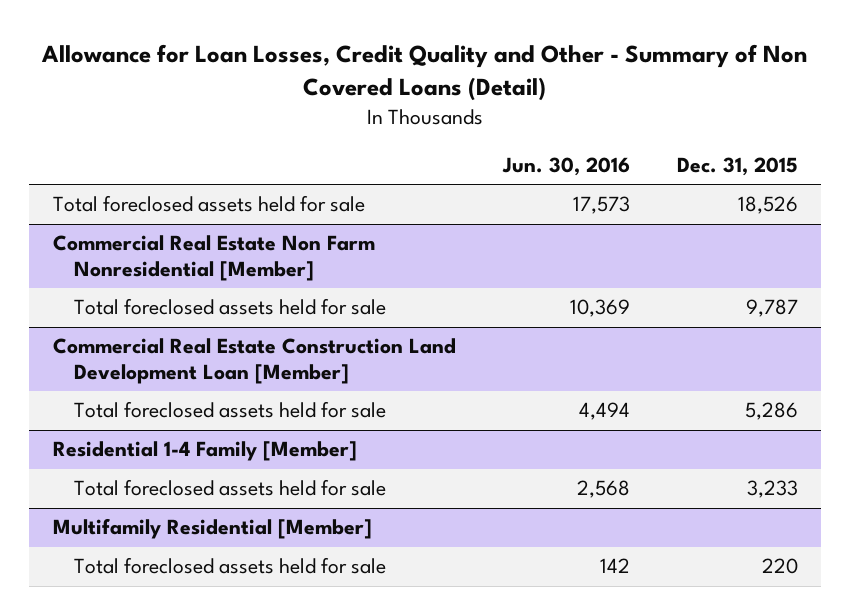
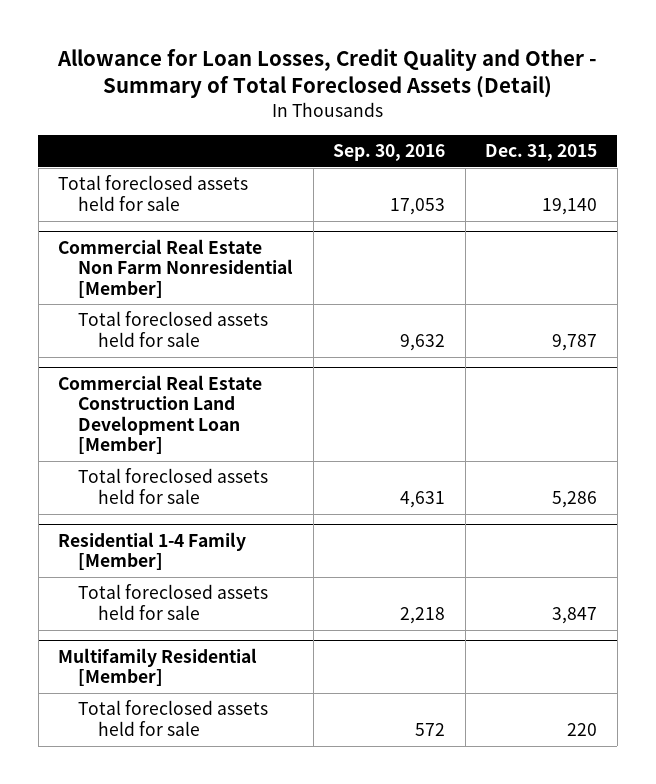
- Allowance for Loan Losses, Credit Quality and Other - Summary of Non Covered Loans (Detail)
+ Allowance for Loan Losses, Credit Quality and Other - Summary of Total Foreclosed Assets (Detail)
- | Jun. 30, 2016 | Dec. 31, 2015
+ | Sep. 30, 2016 | Dec. 31, 2015
- Total foreclosed assets held for sale | 17,573 | 18,526
+ Total foreclosed assets held for sale | 17,053 | 19,140
@ Residential 1-4 Family [Member]
- Total foreclosed assets held for sale | 2,568 | 3,233
+ Total foreclosed assets held for sale | 2,218 | 3,847

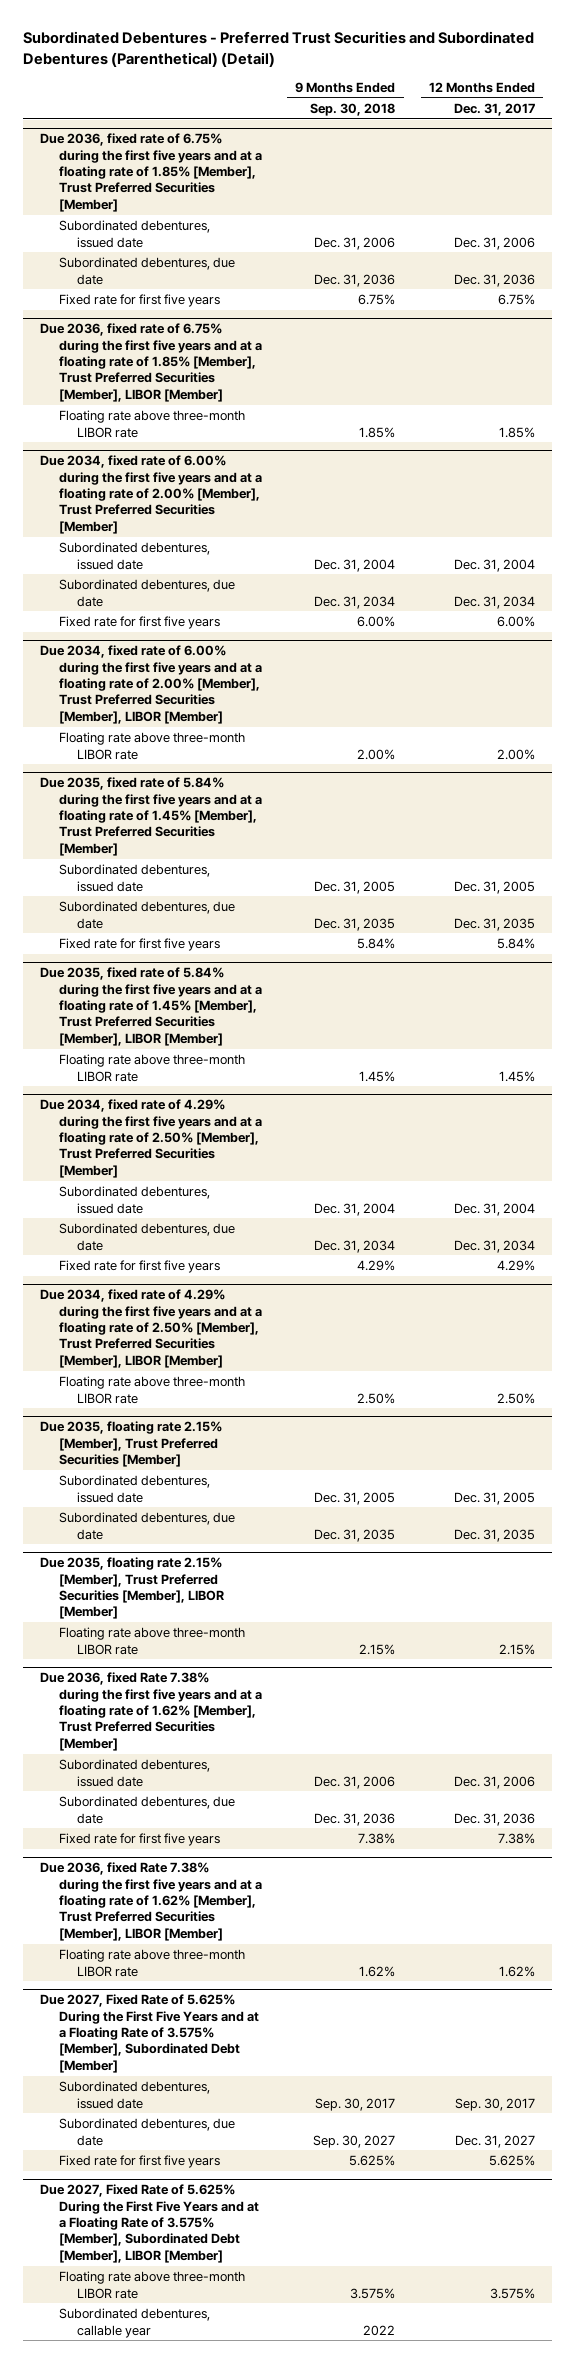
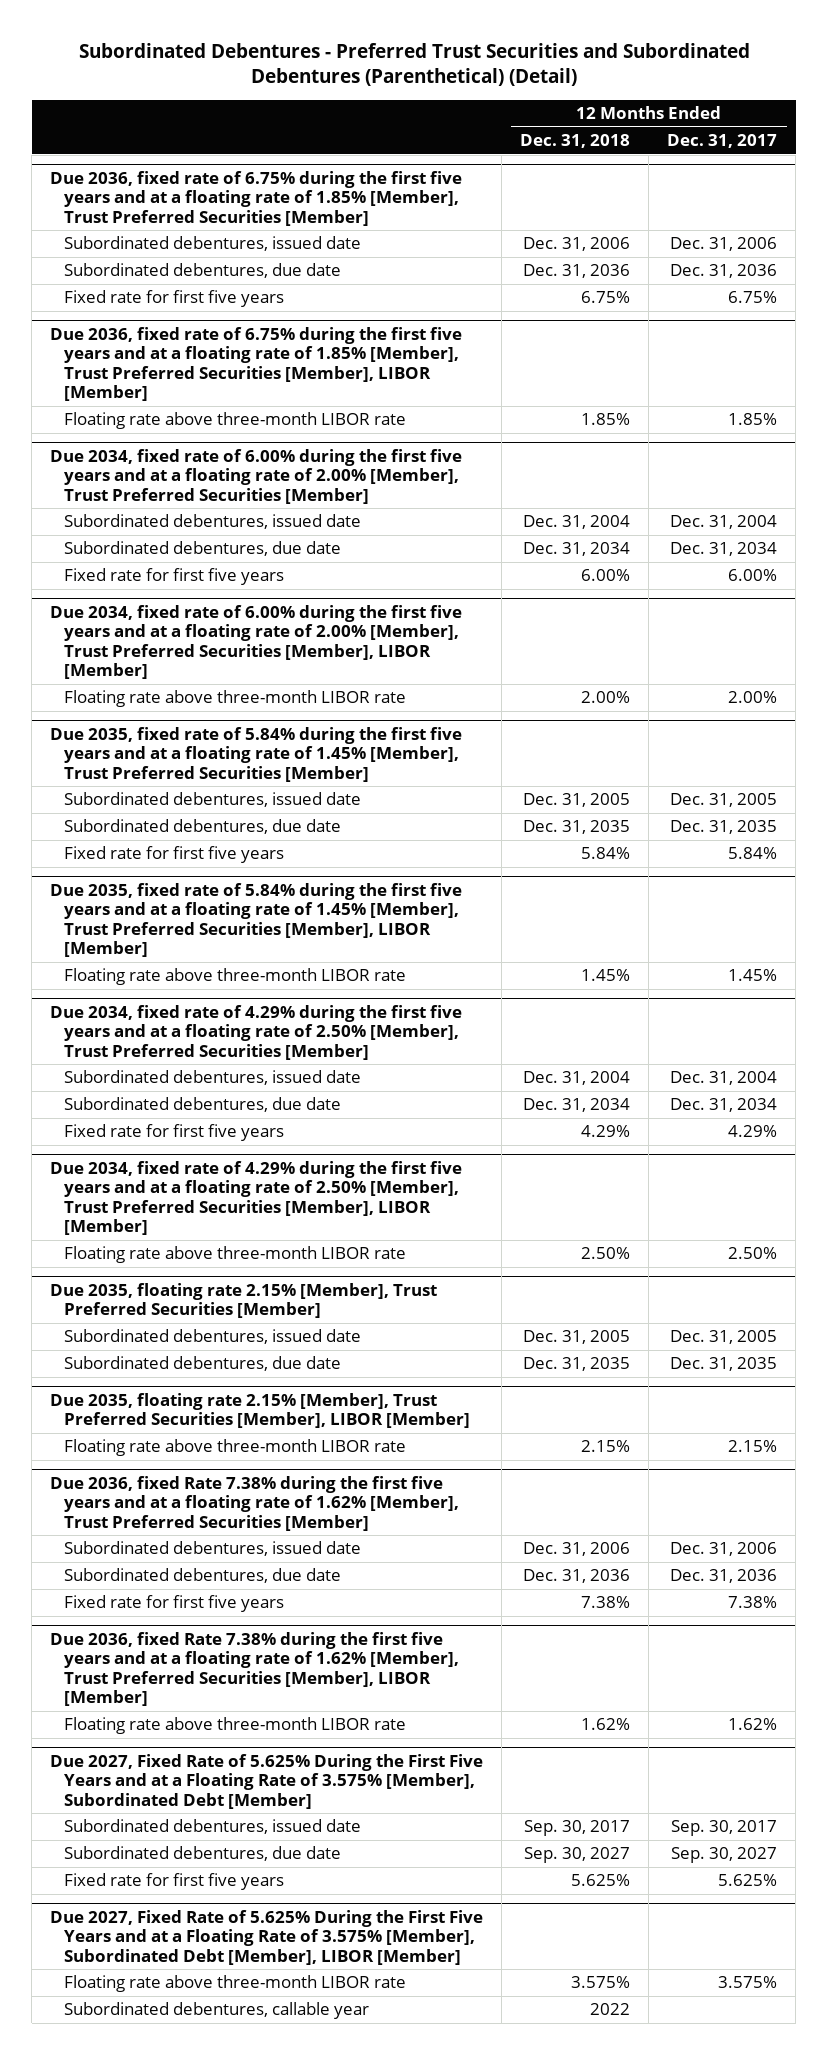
- | 9 Months Ended Sep. 30, 2018 | 12 Months Ended Dec. 31, 2017
+ | 12 Months Ended Dec. 31, 2018 | 12 Months Ended Dec. 31, 2017
@ Due 2027, Fixed Rate of 5.625% During the First Five Years and at a Floating Rate of 3.575% [Member], Subordinated Debt [Member]
- Subordinated debentures, due date | Sep. 30, 2027 | Dec. 31, 2027
+ Subordinated debentures, due date | Sep. 30, 2027 | Sep. 30, 2027

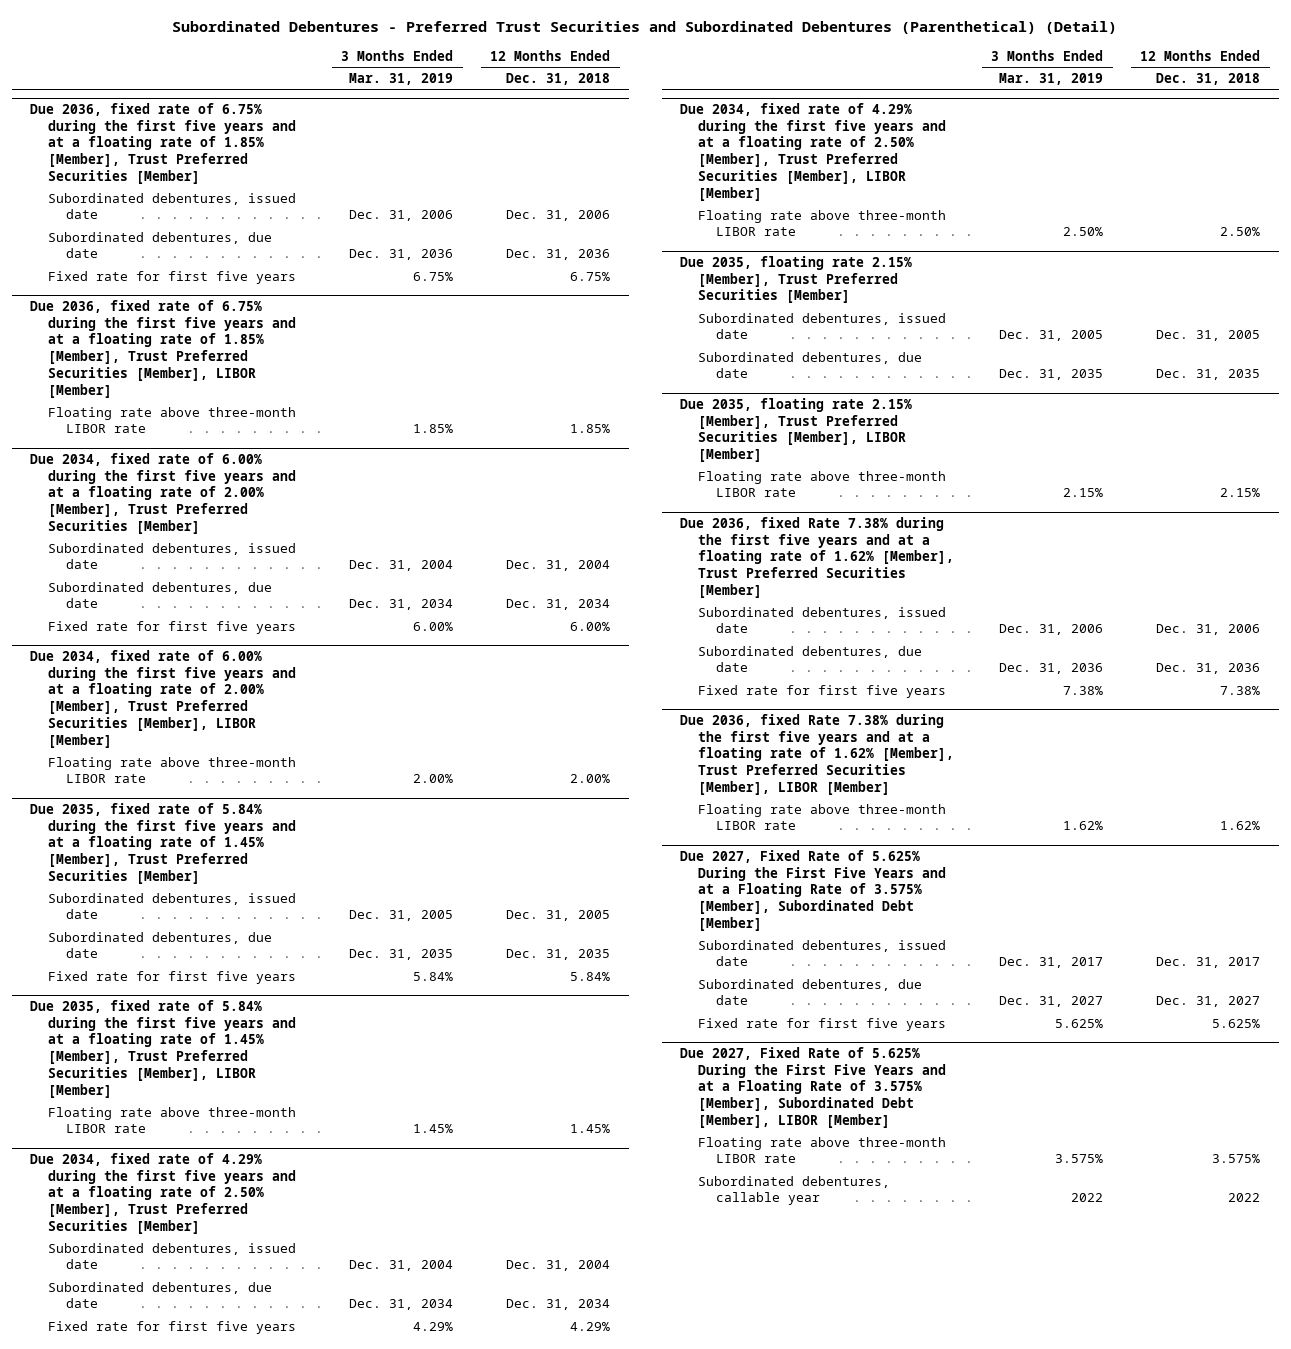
- | 12 Months Ended Dec. 31, 2018 | 12 Months Ended Dec. 31, 2017
+ | 3 Months Ended Mar. 31, 2019 | 12 Months Ended Dec. 31, 2018
@ Due 2027, Fixed Rate of 5.625% During the First Five Years and at a Floating Rate of 3.575% [Member], Subordinated Debt [Member]
- Subordinated debentures, issued date | Sep. 30, 2017 | Sep. 30, 2017
- Subordinated debentures, due date | Sep. 30, 2027 | Sep. 30, 2027
+ Subordinated debentures, issued date | Dec. 31, 2017 | Dec. 31, 2017
+ Subordinated debentures, due date | Dec. 31, 2027 | Dec. 31, 2027

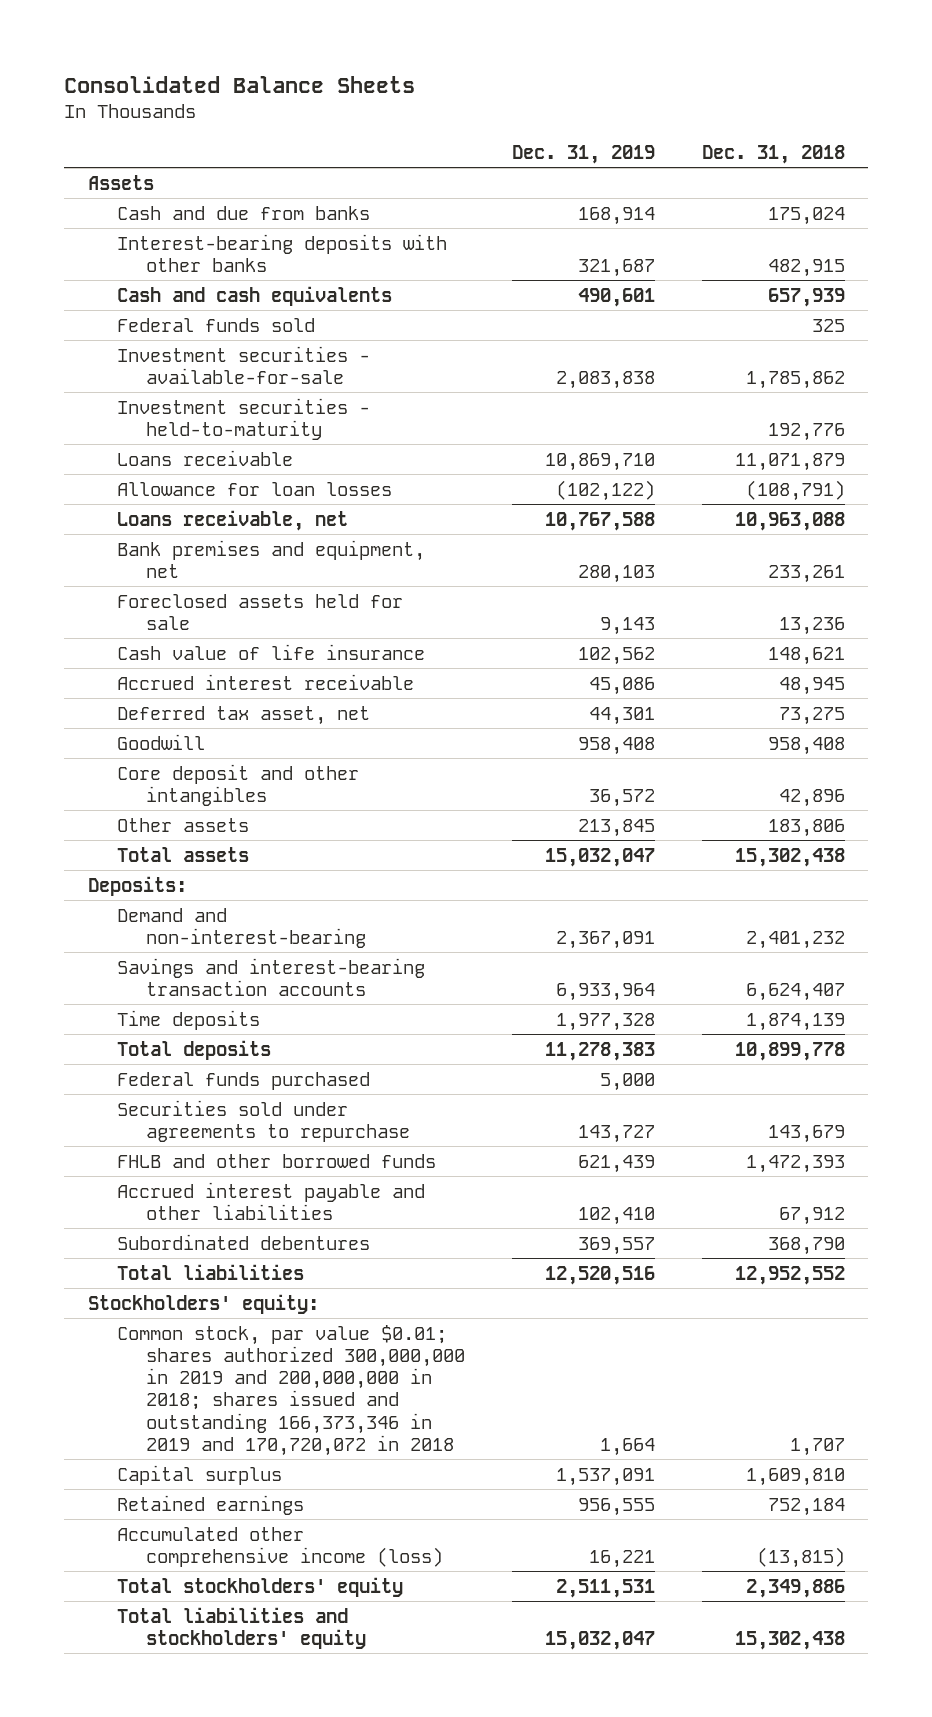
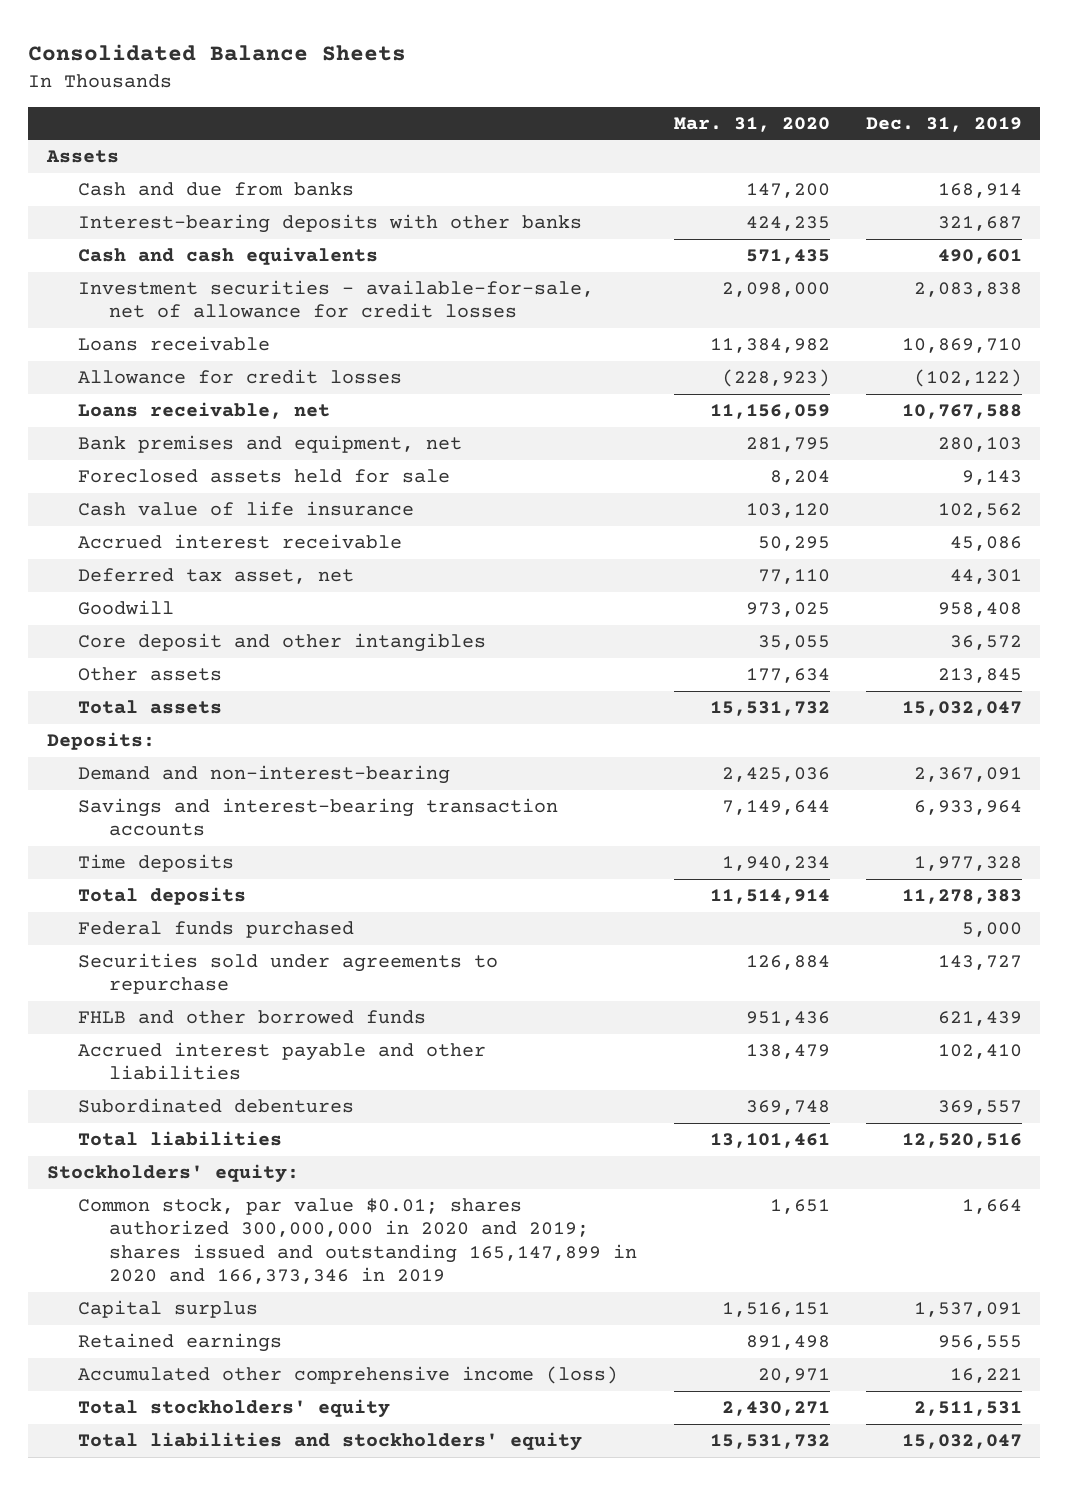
- | Dec. 31, 2019 | Dec. 31, 2018
+ | Mar. 31, 2020 | Dec. 31, 2019
- Federal funds sold | | 325
- Investment securities - available-for-sale | 2,083,838 | 1,785,862
- Investment securities - held-to-maturity | | 192,776
+ Investment securities - available-for-sale, net of allowance for credit losses | 2,098,000 | 2,083,838
- Allowance for loan losses | (102,122) | (108,791)
+ Allowance for credit losses | (228,923) | (102,122)
- Common stock, par value $0.01; shares authorized 300,000,000 in 2019 and 200,000,000 in 2018; shares issued and outstanding 166,373,346 in 2019 and 170,720,072 in 2018 | 1,664 | 1,707
+ Common stock, par value $0.01; shares authorized 300,000,000 in 2020 and 2019; shares issued and outstanding 165,147,899 in 2020 and 166,373,346 in 2019 | 1,651 | 1,664

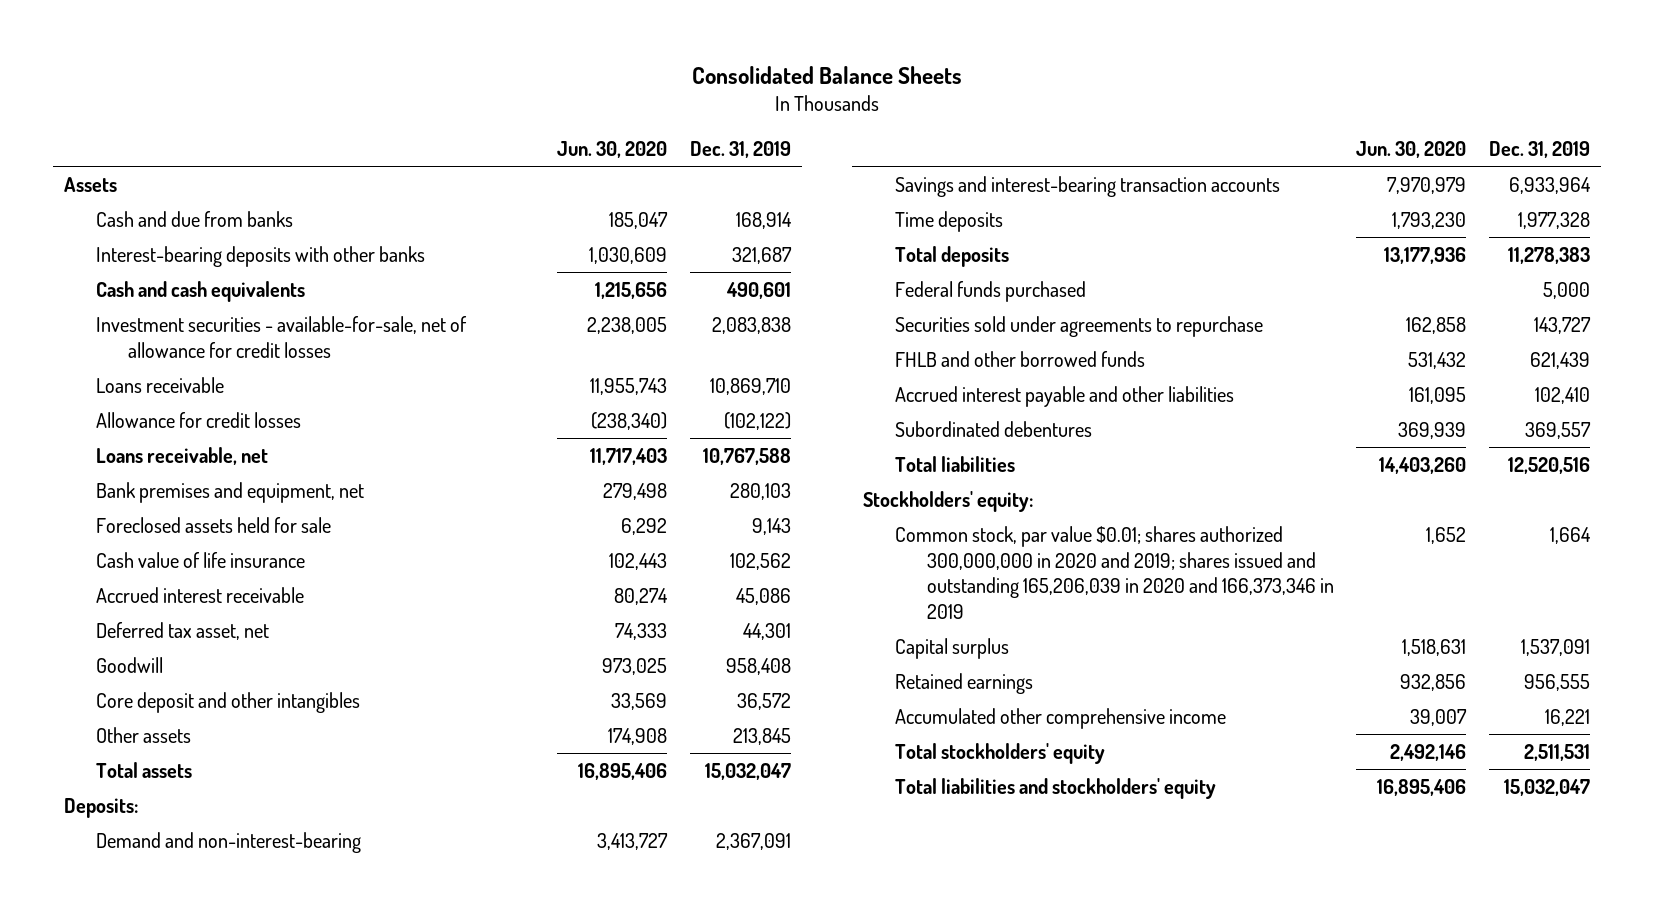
- | Mar. 31, 2020 | Dec. 31, 2019
+ | Jun. 30, 2020 | Dec. 31, 2019
- Common stock, par value $0.01; shares authorized 300,000,000 in 2020 and 2019; shares issued and outstanding 165,147,899 in 2020 and 166,373,346 in 2019 | 1,651 | 1,664
+ Common stock, par value $0.01; shares authorized 300,000,000 in 2020 and 2019; shares issued and outstanding 165,206,039 in 2020 and 166,373,346 in 2019 | 1,652 | 1,664
- Accumulated other comprehensive income (loss) | 20,971 | 16,221
+ Accumulated other comprehensive income | 39,007 | 16,221

